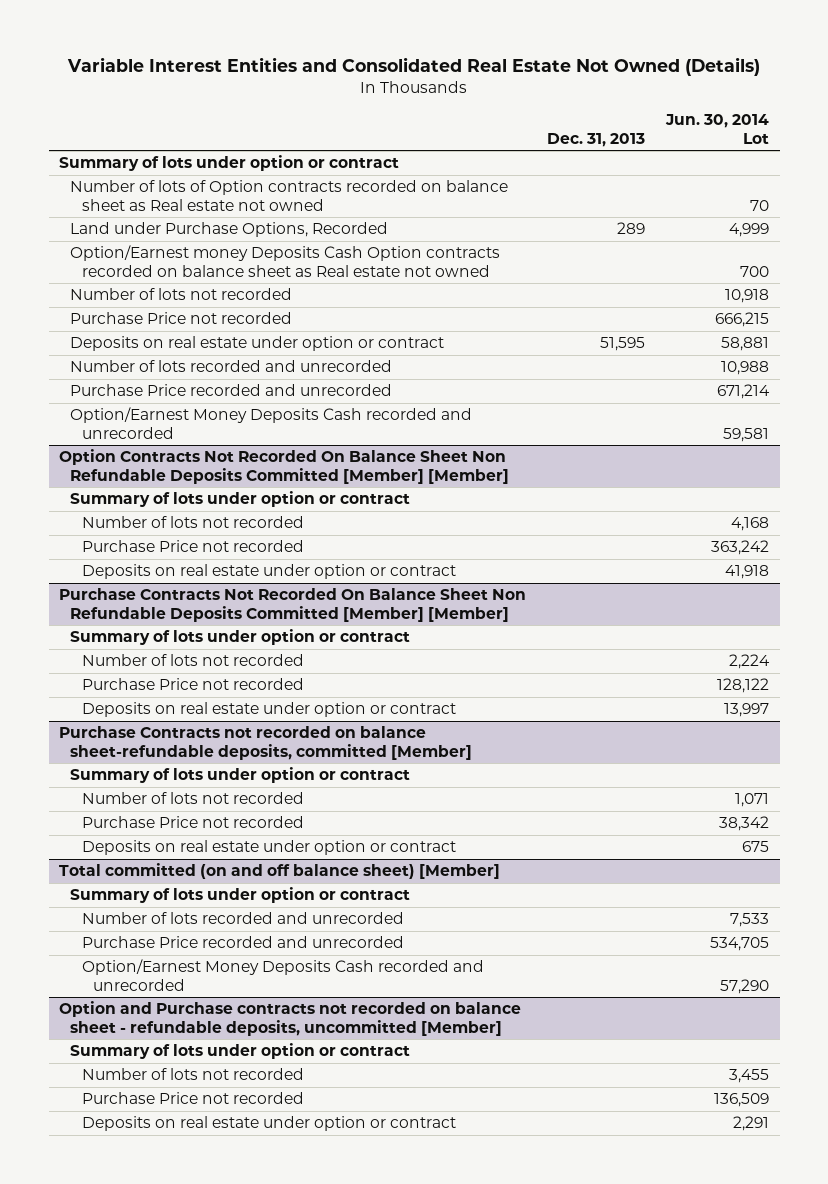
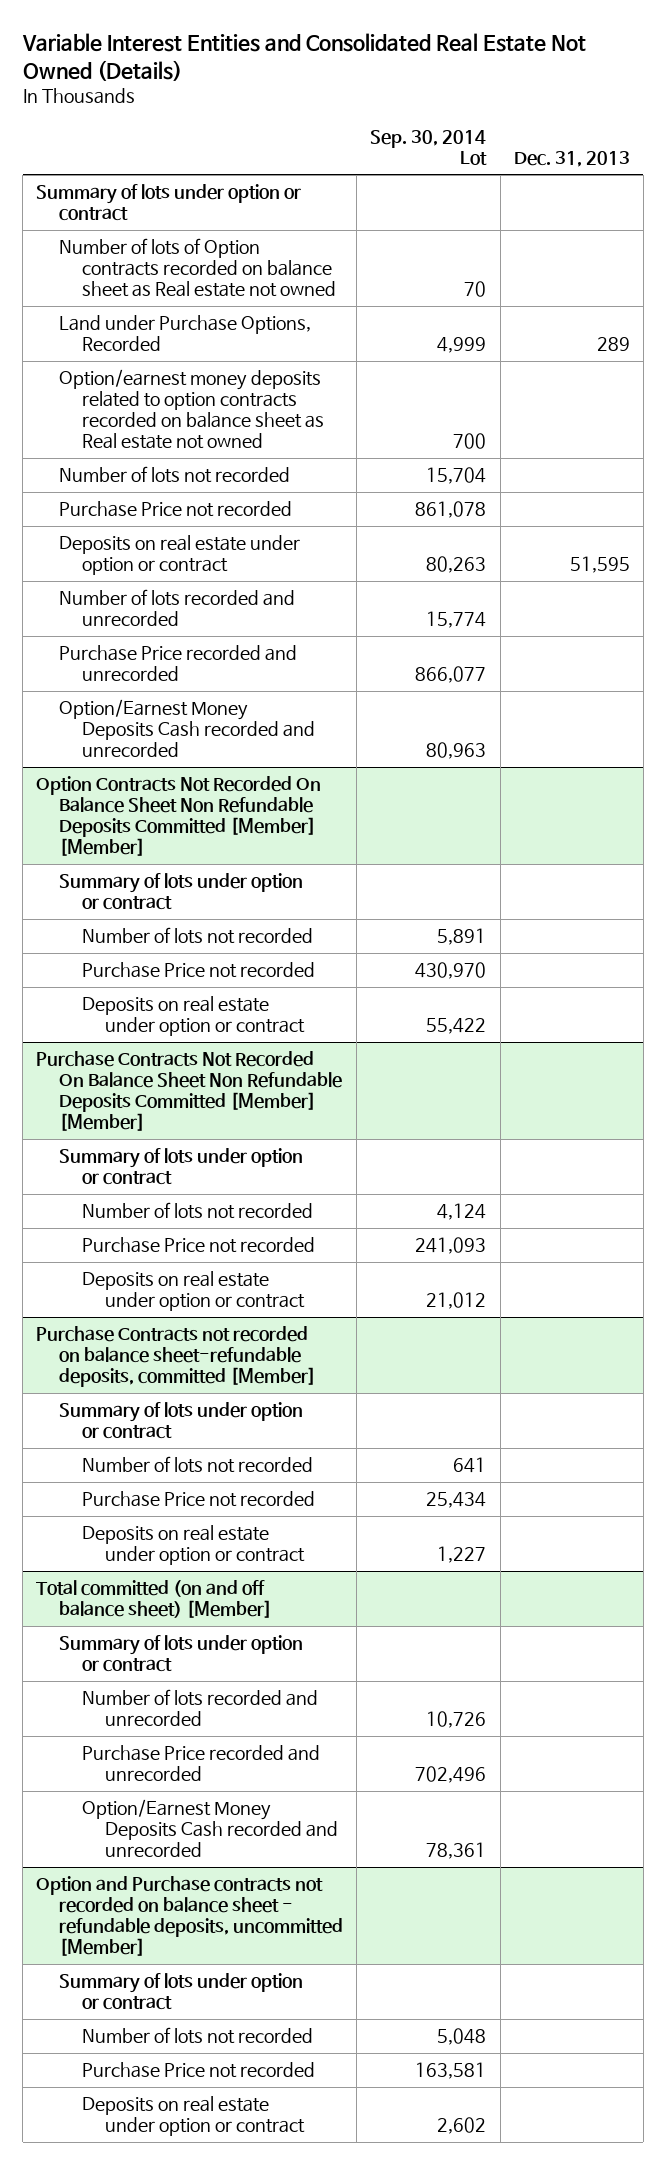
- | Dec. 31, 2013 | Jun. 30, 2014 Lot
+ | Sep. 30, 2014 Lot | Dec. 31, 2013
- Option/Earnest money Deposits Cash Option contracts recorded on balance sheet as Real estate not owned | | 700
+ Option/earnest money deposits related to option contracts recorded on balance sheet as Real estate not owned | 700 |

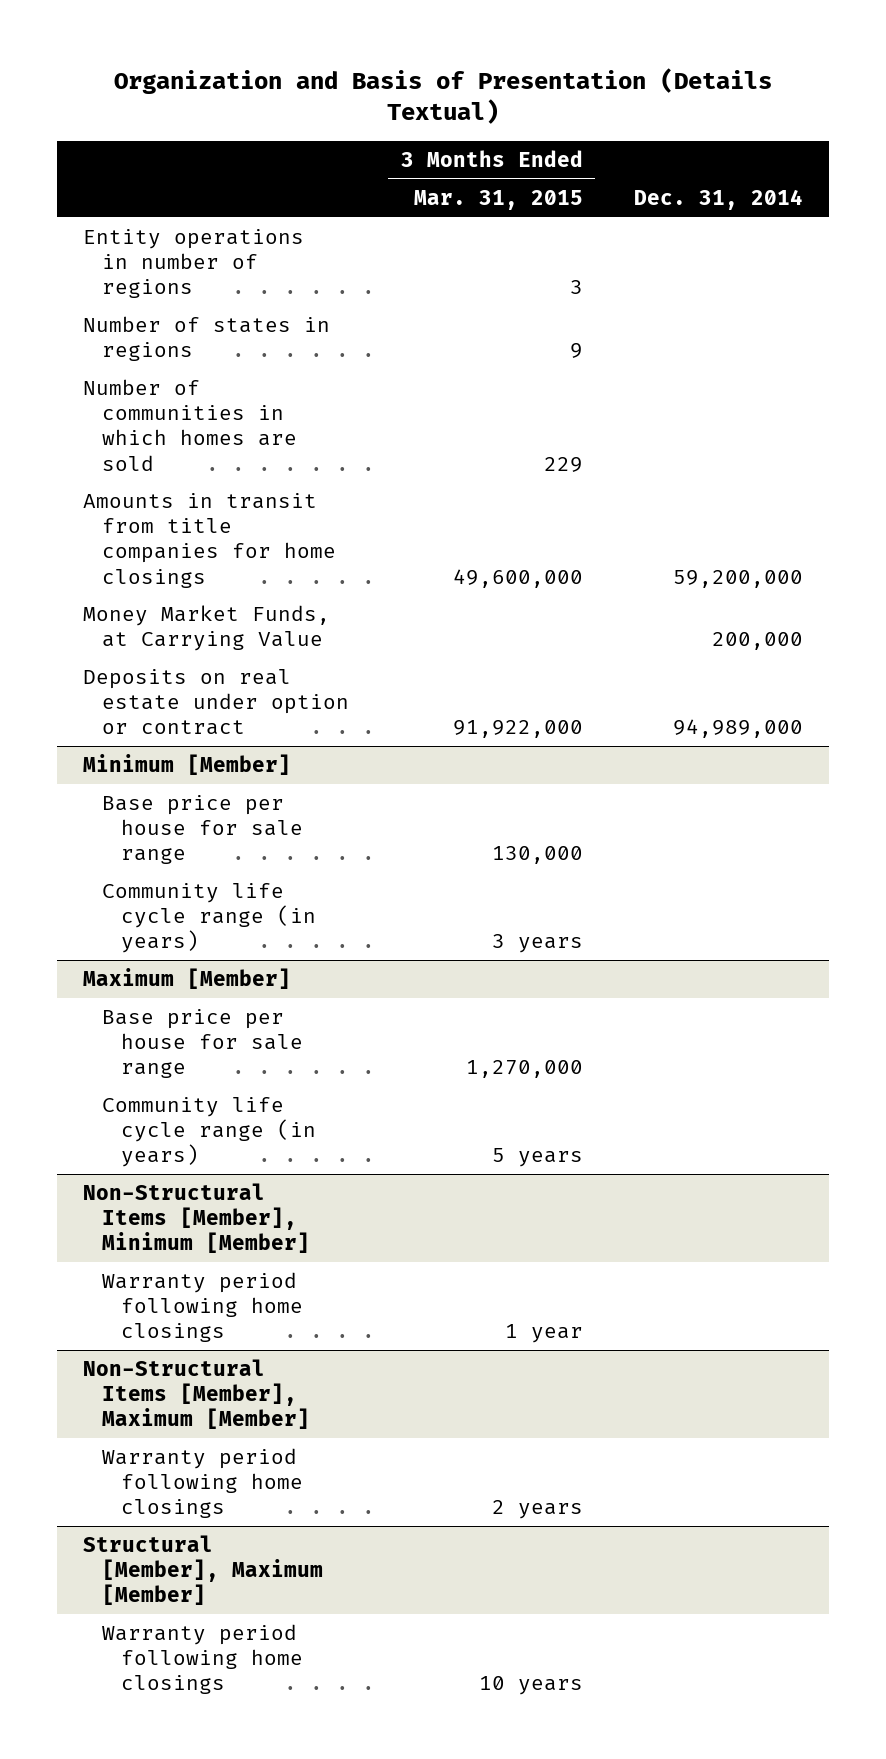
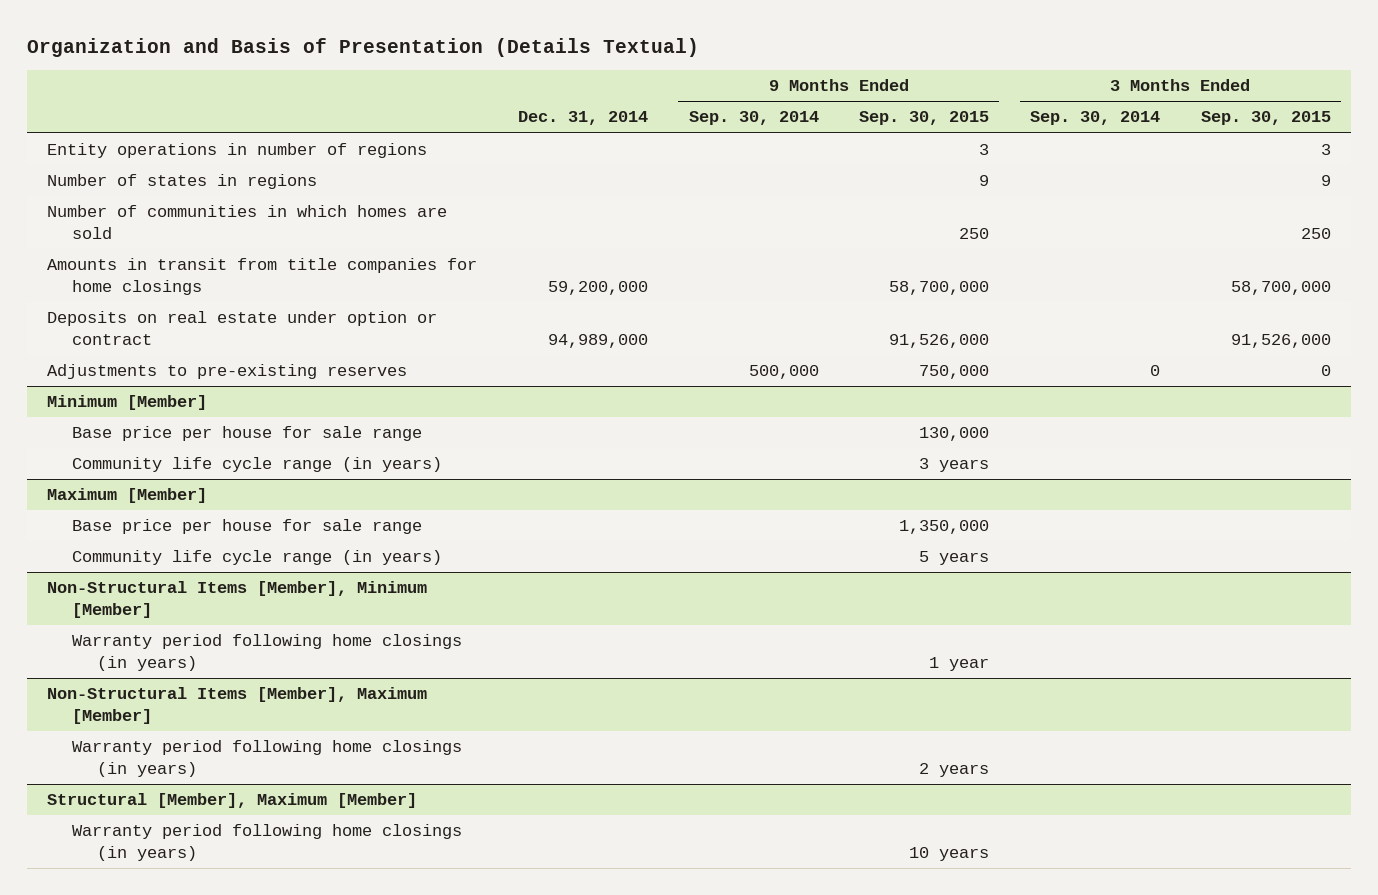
- | 3 Months Ended Mar. 31, 2015 | Dec. 31, 2014
+ | Dec. 31, 2014 | 9 Months Ended Sep. 30, 2014 | 9 Months Ended Sep. 30, 2015 | 3 Months Ended Sep. 30, 2014 | 3 Months Ended Sep. 30, 2015
- Money Market Funds, at Carrying Value | | 200,000
+ Adjustments to pre-existing reserves | | 500,000 | 750,000 | 0 | 0
@ Non-Structural Items [Member], Minimum [Member]
- Warranty period following home closings | 1 year |
+ Warranty period following home closings (in years) | | | 1 year | |
@ Non-Structural Items [Member], Maximum [Member]
- Warranty period following home closings | 2 years |
+ Warranty period following home closings (in years) | | | 2 years | |
@ Structural [Member], Maximum [Member]
- Warranty period following home closings | 10 years |
+ Warranty period following home closings (in years) | | | 10 years | |

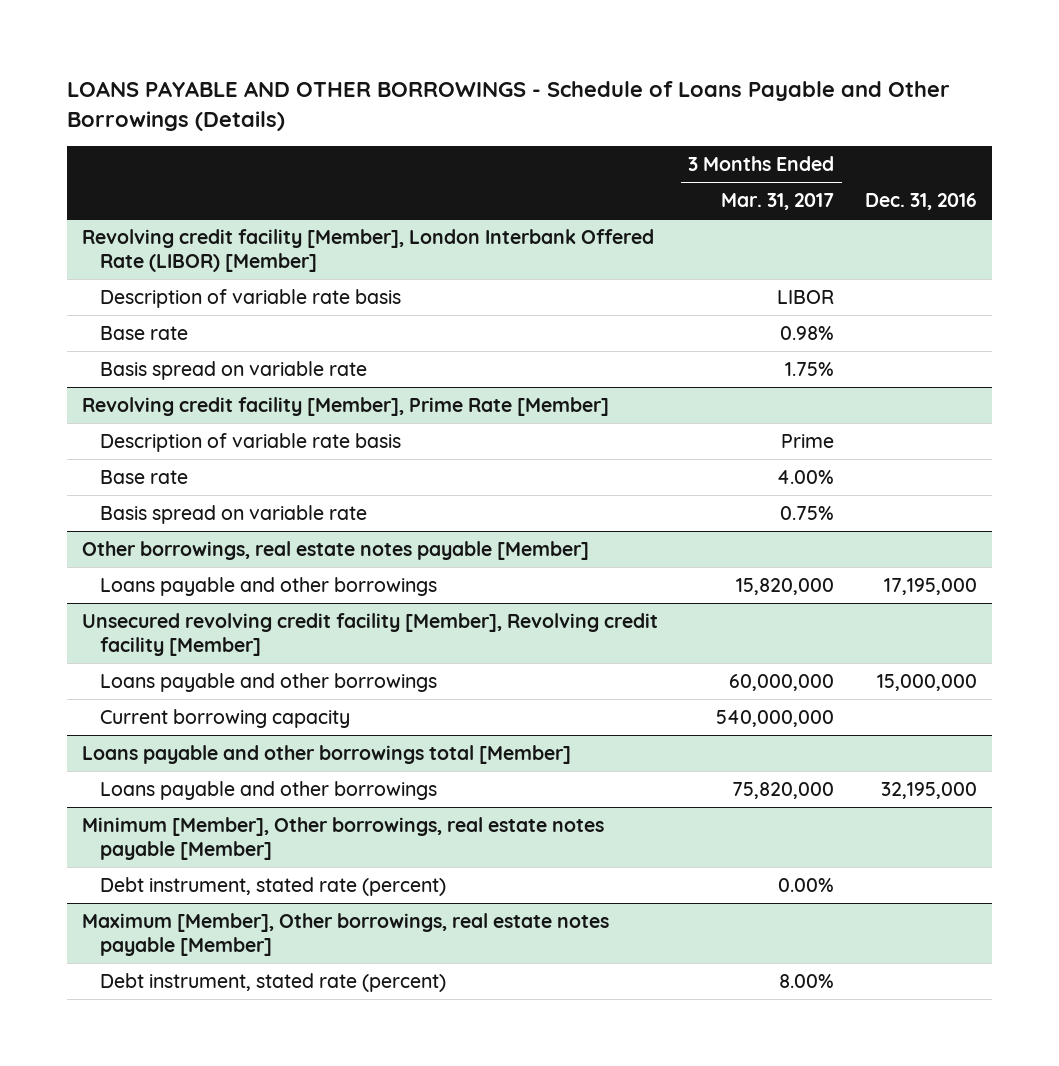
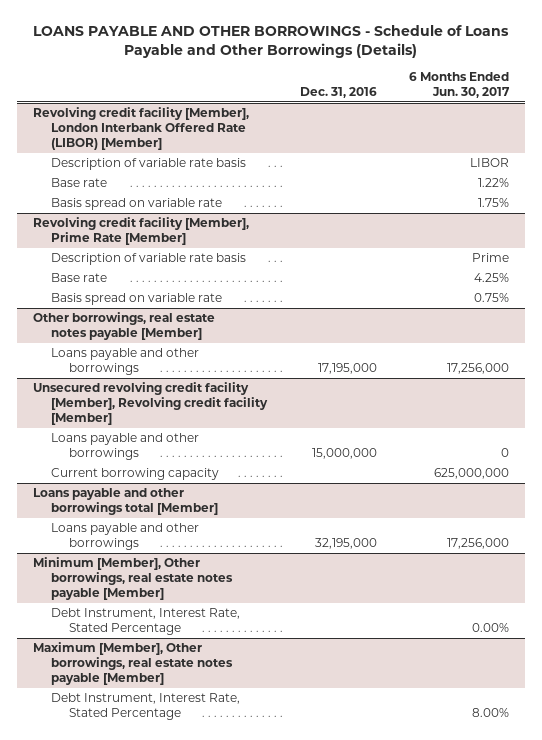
- | 3 Months Ended Mar. 31, 2017 | Dec. 31, 2016
+ | Dec. 31, 2016 | 6 Months Ended Jun. 30, 2017
@ Minimum [Member], Other borrowings, real estate notes payable [Member]
- Debt instrument, stated rate (percent) | 0.00% |
+ Debt Instrument, Interest Rate, Stated Percentage | | 0.00%
@ Maximum [Member], Other borrowings, real estate notes payable [Member]
- Debt instrument, stated rate (percent) | 8.00% |
+ Debt Instrument, Interest Rate, Stated Percentage | | 8.00%

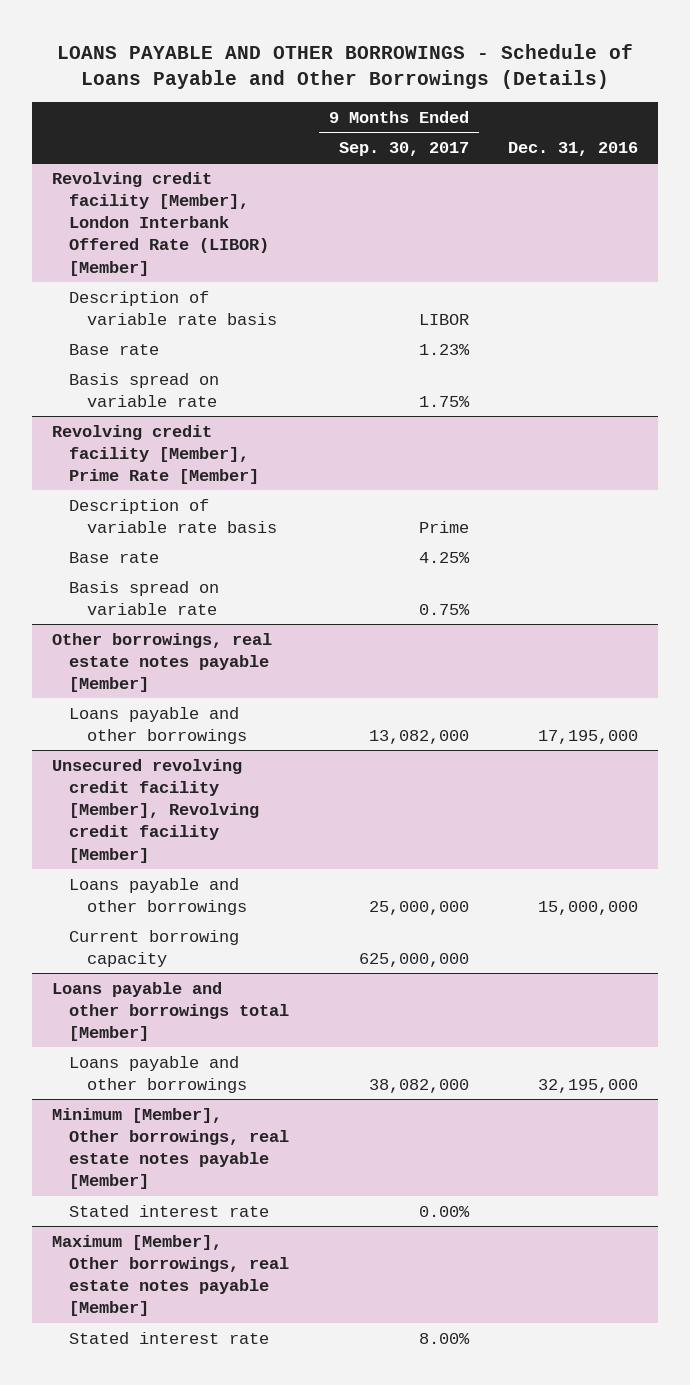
- | Dec. 31, 2016 | 6 Months Ended Jun. 30, 2017
+ | 9 Months Ended Sep. 30, 2017 | Dec. 31, 2016
@ Minimum [Member], Other borrowings, real estate notes payable [Member]
- Debt Instrument, Interest Rate, Stated Percentage | | 0.00%
+ Stated interest rate | 0.00% |
@ Maximum [Member], Other borrowings, real estate notes payable [Member]
- Debt Instrument, Interest Rate, Stated Percentage | | 8.00%
+ Stated interest rate | 8.00% |

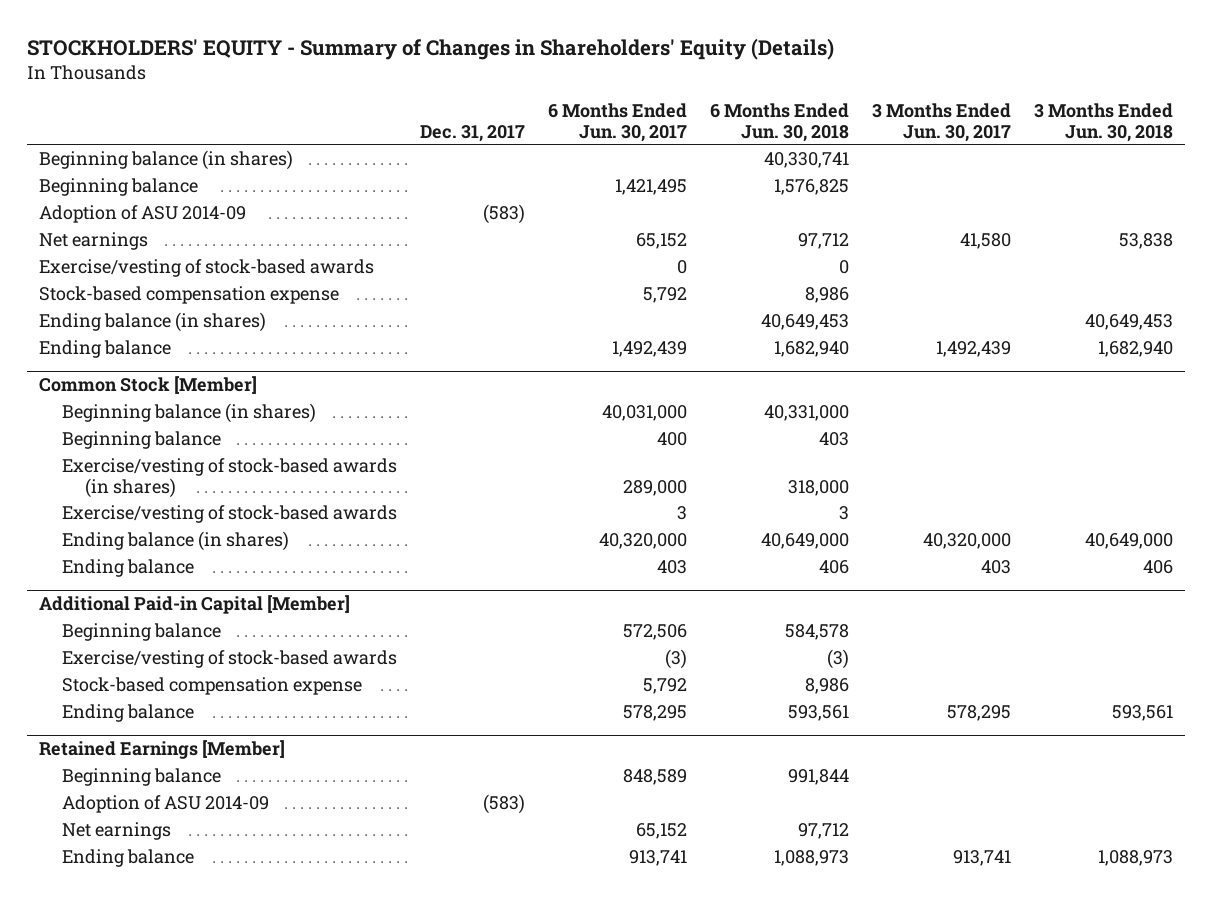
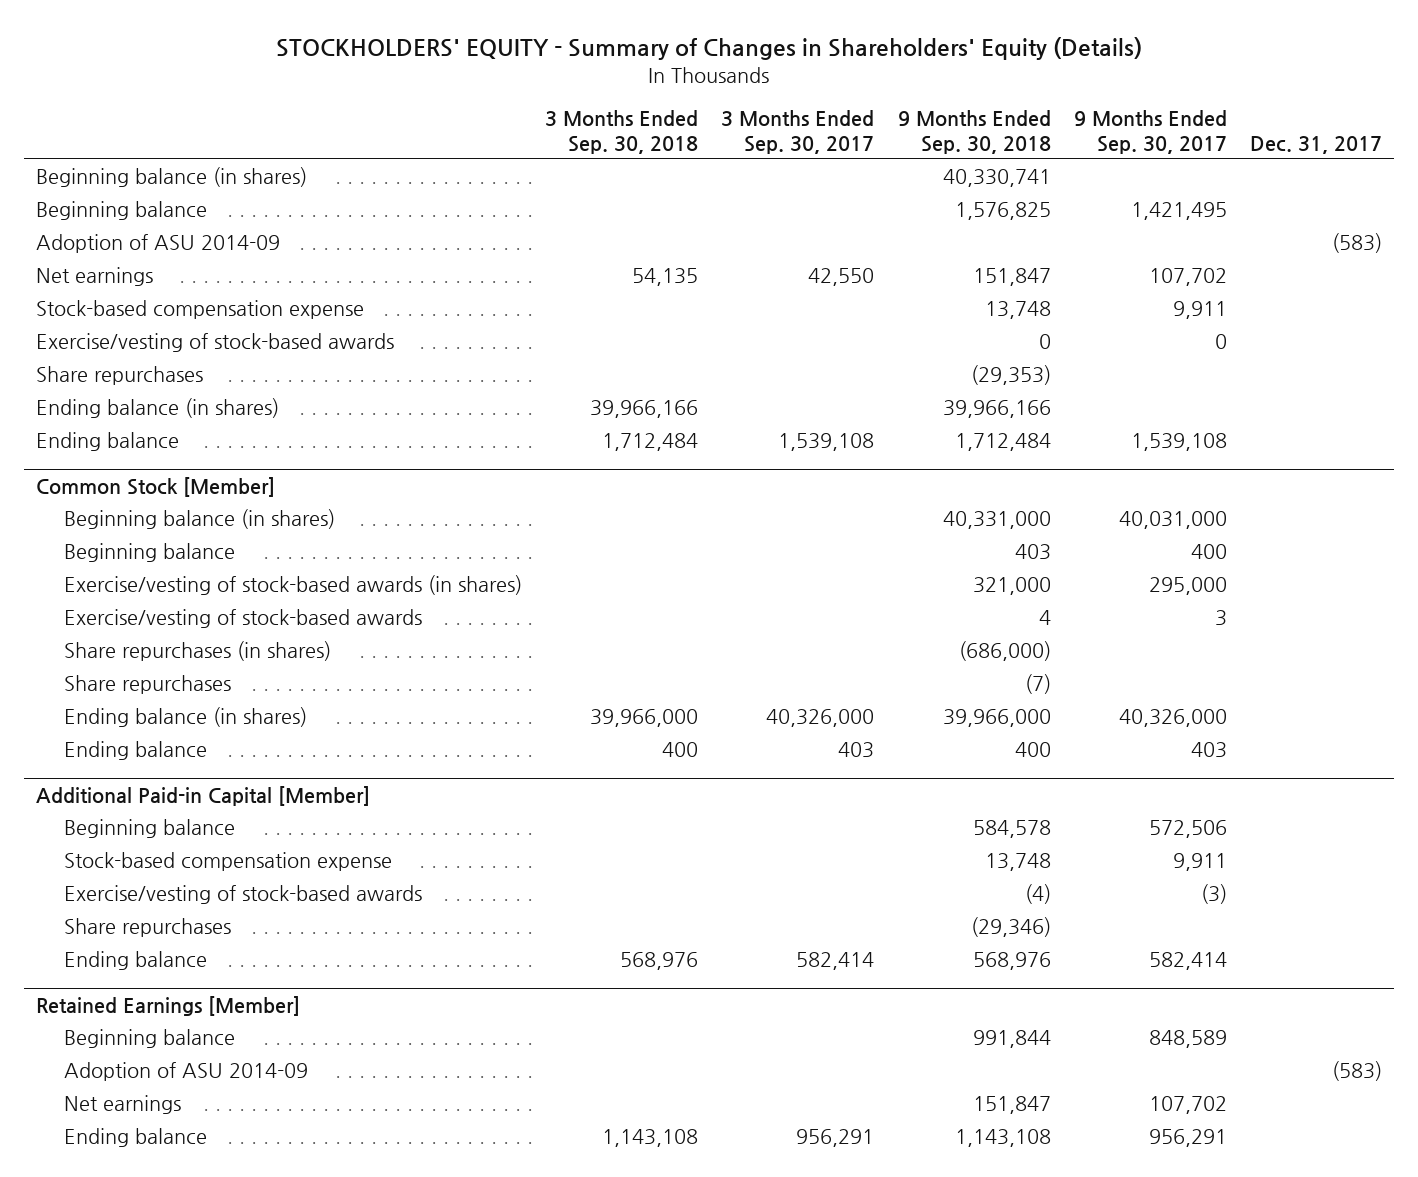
- | Dec. 31, 2017 | 6 Months Ended Jun. 30, 2017 | 6 Months Ended Jun. 30, 2018 | 3 Months Ended Jun. 30, 2017 | 3 Months Ended Jun. 30, 2018
+ | 3 Months Ended Sep. 30, 2018 | 3 Months Ended Sep. 30, 2017 | 9 Months Ended Sep. 30, 2018 | 9 Months Ended Sep. 30, 2017 | Dec. 31, 2017
moved down: Exercise/vesting of stock-based awards | | | 0 | 0 |
+ Share repurchases | | | (29,353) | |
@ Common Stock [Member]
+ Share repurchases (in shares) | | | (686,000) | |
+ Share repurchases | | | (7) | |
@ Additional Paid-in Capital [Member]
moved down: Exercise/vesting of stock-based awards | | | (4) | (3) |
+ Share repurchases | | | (29,346) | |

